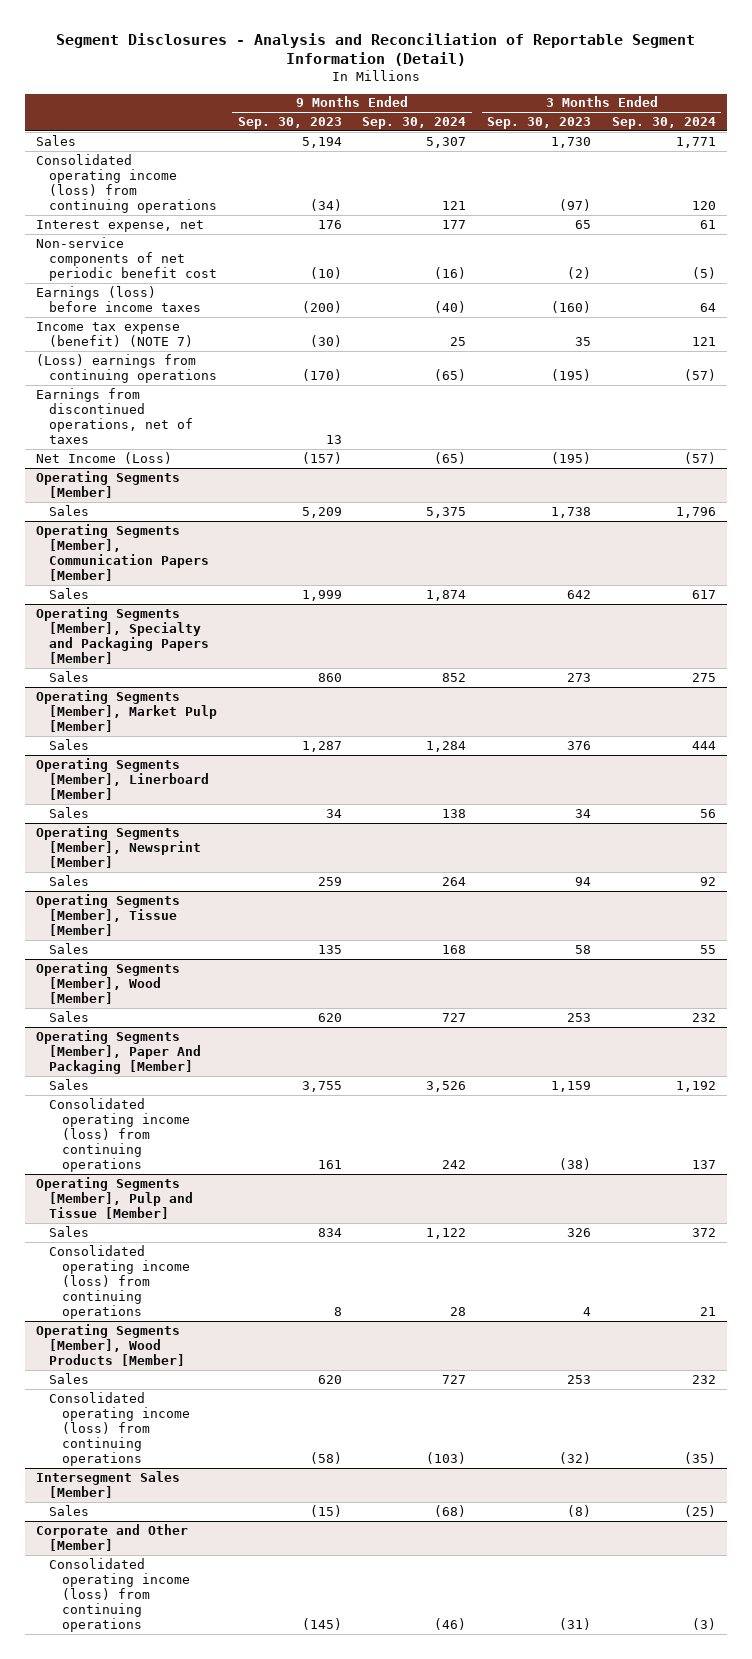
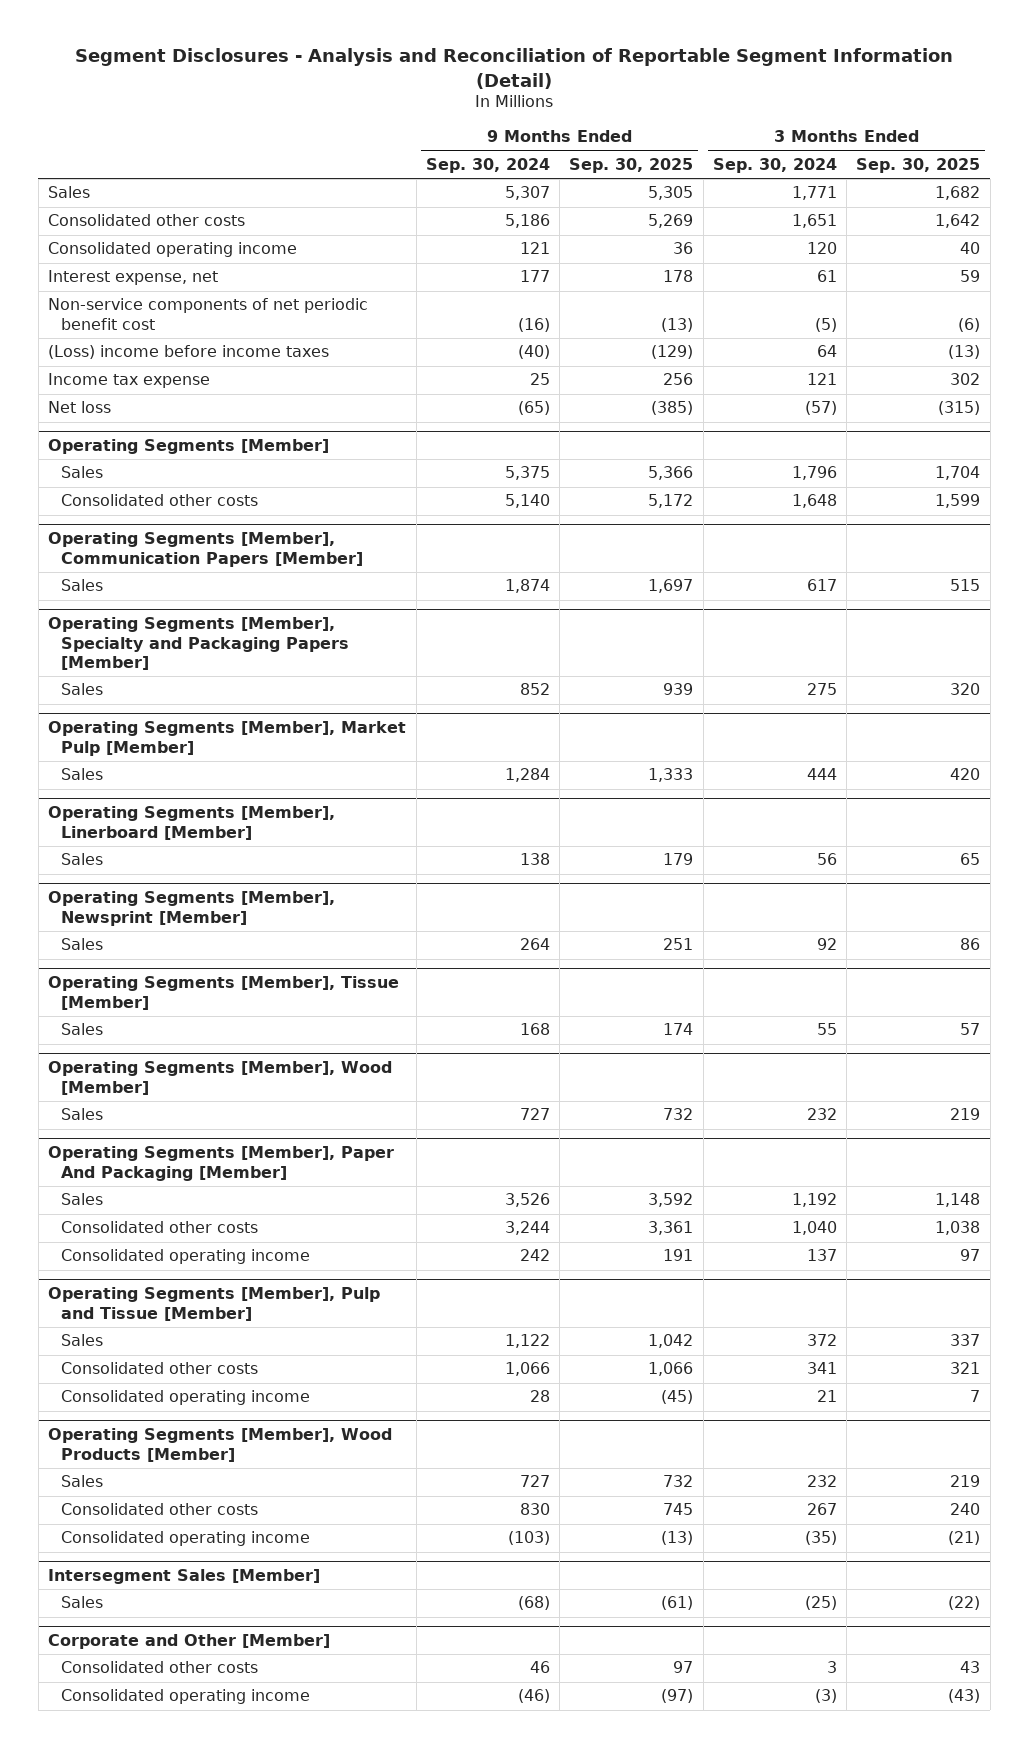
- | 9 Months Ended Sep. 30, 2023 | 9 Months Ended Sep. 30, 2024 | 3 Months Ended Sep. 30, 2023 | 3 Months Ended Sep. 30, 2024
+ | 9 Months Ended Sep. 30, 2024 | 9 Months Ended Sep. 30, 2025 | 3 Months Ended Sep. 30, 2024 | 3 Months Ended Sep. 30, 2025
- Consolidated operating income (loss) from continuing operations | (34) | 121 | (97) | 120
+ Consolidated other costs | 5,186 | 5,269 | 1,651 | 1,642
+ Consolidated operating income | 121 | 36 | 120 | 40
- Earnings (loss) before income taxes | (200) | (40) | (160) | 64
- Income tax expense (benefit) (NOTE 7) | (30) | 25 | 35 | 121
- (Loss) earnings from continuing operations | (170) | (65) | (195) | (57)
- Earnings from discontinued operations, net of taxes | 13 | | |
- Net Income (Loss) | (157) | (65) | (195) | (57)
+ (Loss) income before income taxes | (40) | (129) | 64 | (13)
+ Income tax expense | 25 | 256 | 121 | 302
+ Net loss | (65) | (385) | (57) | (315)
@ Operating Segments [Member]
+ Consolidated other costs | 5,140 | 5,172 | 1,648 | 1,599
@ Operating Segments [Member], Paper And Packaging [Member]
- Consolidated operating income (loss) from continuing operations | 161 | 242 | (38) | 137
+ Consolidated other costs | 3,244 | 3,361 | 1,040 | 1,038
+ Consolidated operating income | 242 | 191 | 137 | 97
@ Operating Segments [Member], Pulp and Tissue [Member]
- Consolidated operating income (loss) from continuing operations | 8 | 28 | 4 | 21
+ Consolidated other costs | 1,066 | 1,066 | 341 | 321
+ Consolidated operating income | 28 | (45) | 21 | 7
@ Operating Segments [Member], Wood Products [Member]
- Consolidated operating income (loss) from continuing operations | (58) | (103) | (32) | (35)
+ Consolidated other costs | 830 | 745 | 267 | 240
+ Consolidated operating income | (103) | (13) | (35) | (21)
@ Corporate and Other [Member]
- Consolidated operating income (loss) from continuing operations | (145) | (46) | (31) | (3)
+ Consolidated other costs | 46 | 97 | 3 | 43
+ Consolidated operating income | (46) | (97) | (3) | (43)

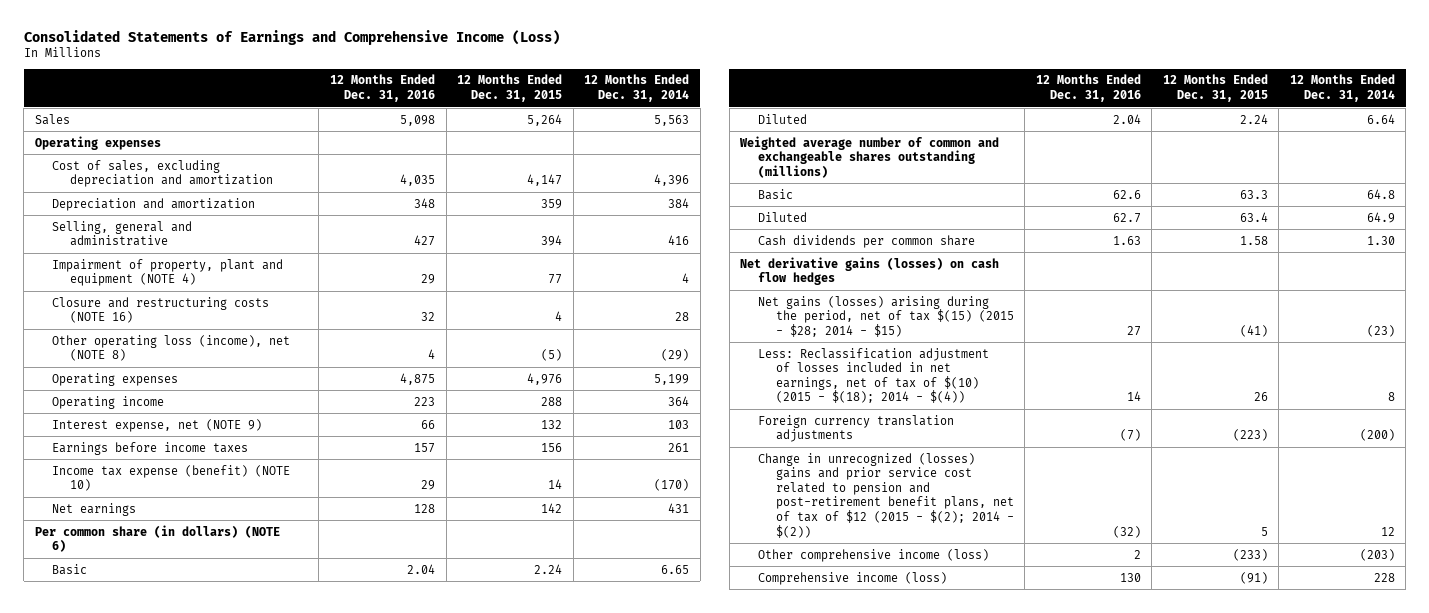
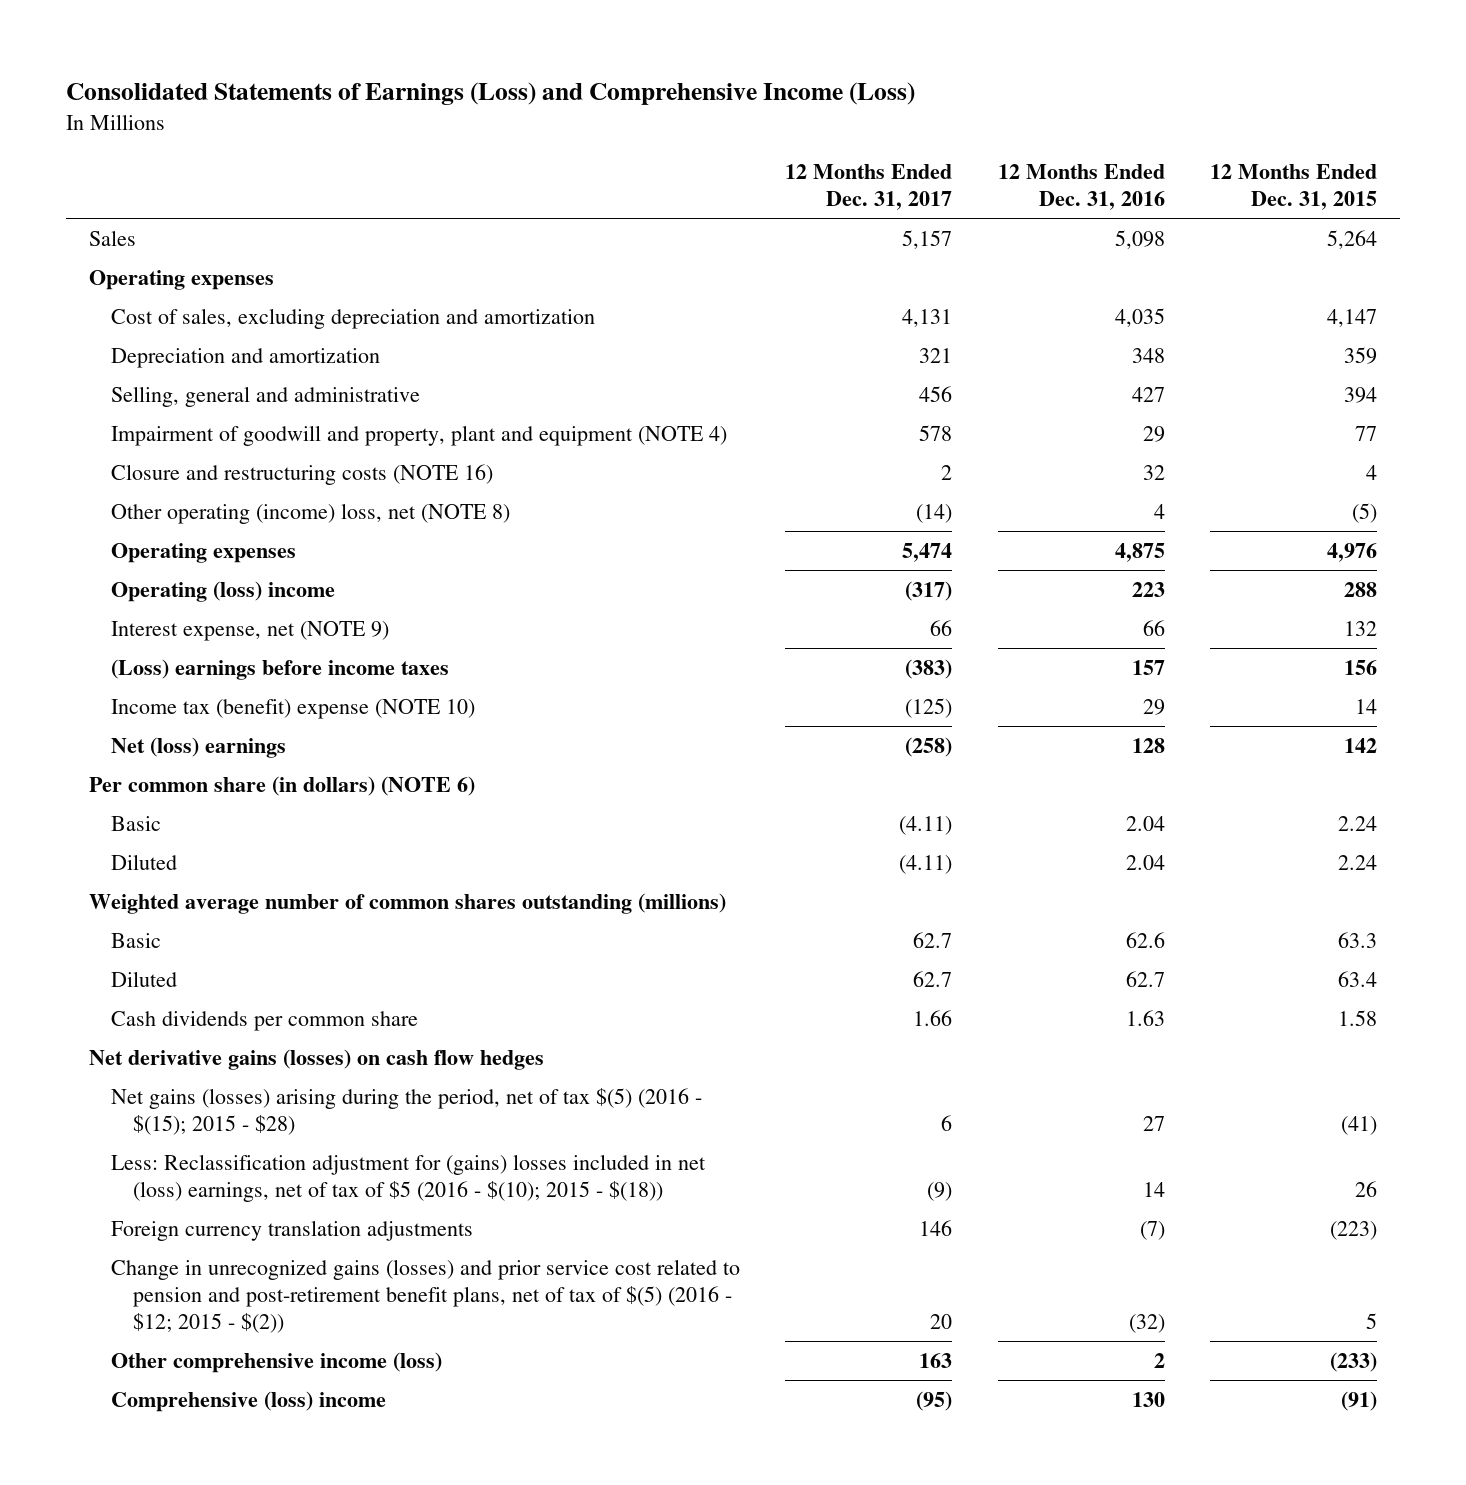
- Consolidated Statements of Earnings and Comprehensive Income (Loss)
+ Consolidated Statements of Earnings (Loss) and Comprehensive Income (Loss)
- | 12 Months Ended Dec. 31, 2016 | 12 Months Ended Dec. 31, 2015 | 12 Months Ended Dec. 31, 2014
+ | 12 Months Ended Dec. 31, 2017 | 12 Months Ended Dec. 31, 2016 | 12 Months Ended Dec. 31, 2015
- Impairment of property, plant and equipment (NOTE 4) | 29 | 77 | 4
+ Impairment of goodwill and property, plant and equipment (NOTE 4) | 578 | 29 | 77
- Other operating loss (income), net (NOTE 8) | 4 | (5) | (29)
+ Other operating (income) loss, net (NOTE 8) | (14) | 4 | (5)
- Operating income | 223 | 288 | 364
+ Operating (loss) income | (317) | 223 | 288
- Earnings before income taxes | 157 | 156 | 261
- Income tax expense (benefit) (NOTE 10) | 29 | 14 | (170)
- Net earnings | 128 | 142 | 431
+ (Loss) earnings before income taxes | (383) | 157 | 156
+ Income tax (benefit) expense (NOTE 10) | (125) | 29 | 14
+ Net (loss) earnings | (258) | 128 | 142
- Weighted average number of common and exchangeable shares outstanding (millions)
+ Weighted average number of common shares outstanding (millions)
- Net gains (losses) arising during the period, net of tax $(15) (2015 - $28; 2014 - $15) | 27 | (41) | (23)
- Less: Reclassification adjustment of losses included in net earnings, net of tax of $(10) (2015 - $(18); 2014 - $(4)) | 14 | 26 | 8
+ Net gains (losses) arising during the period, net of tax $(5) (2016 - $(15); 2015 - $28) | 6 | 27 | (41)
+ Less: Reclassification adjustment for (gains) losses included in net (loss) earnings, net of tax of $5 (2016 - $(10); 2015 - $(18)) | (9) | 14 | 26
- Change in unrecognized (losses) gains and prior service cost related to pension and post-retirement benefit plans, net of tax of $12 (2015 - $(2); 2014 - $(2)) | (32) | 5 | 12
+ Change in unrecognized gains (losses) and prior service cost related to pension and post-retirement benefit plans, net of tax of $(5) (2016 - $12; 2015 - $(2)) | 20 | (32) | 5
- Comprehensive income (loss) | 130 | (91) | 228
+ Comprehensive (loss) income | (95) | 130 | (91)

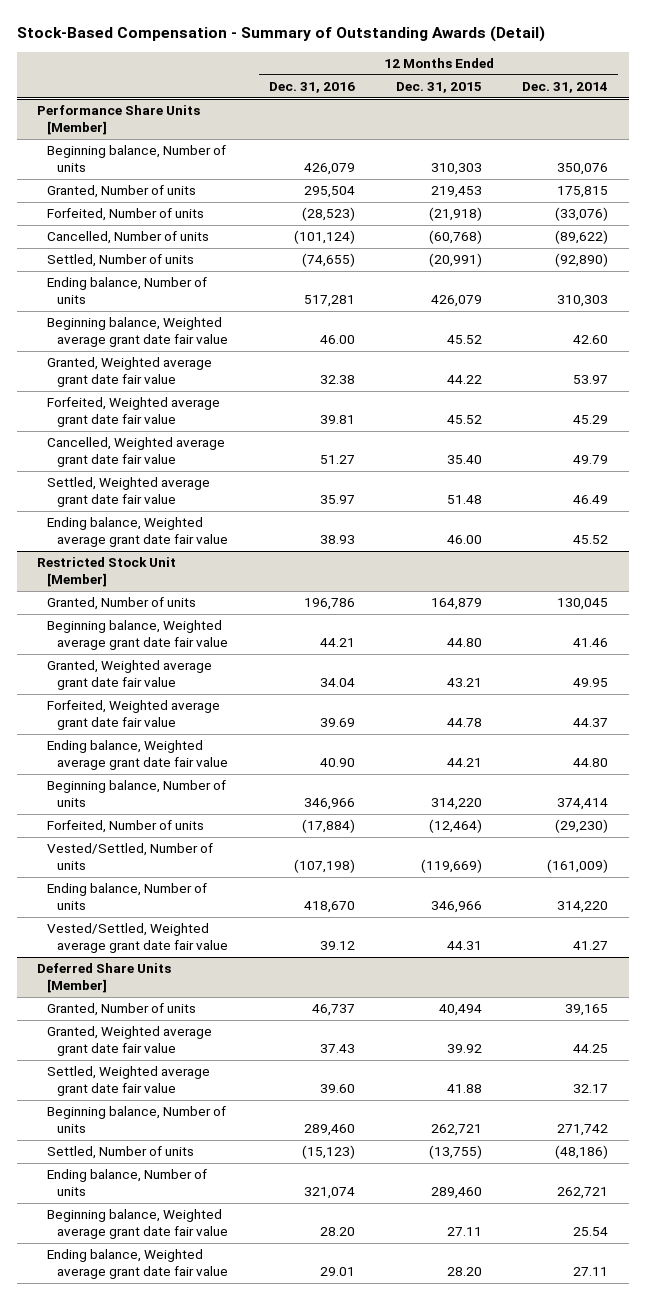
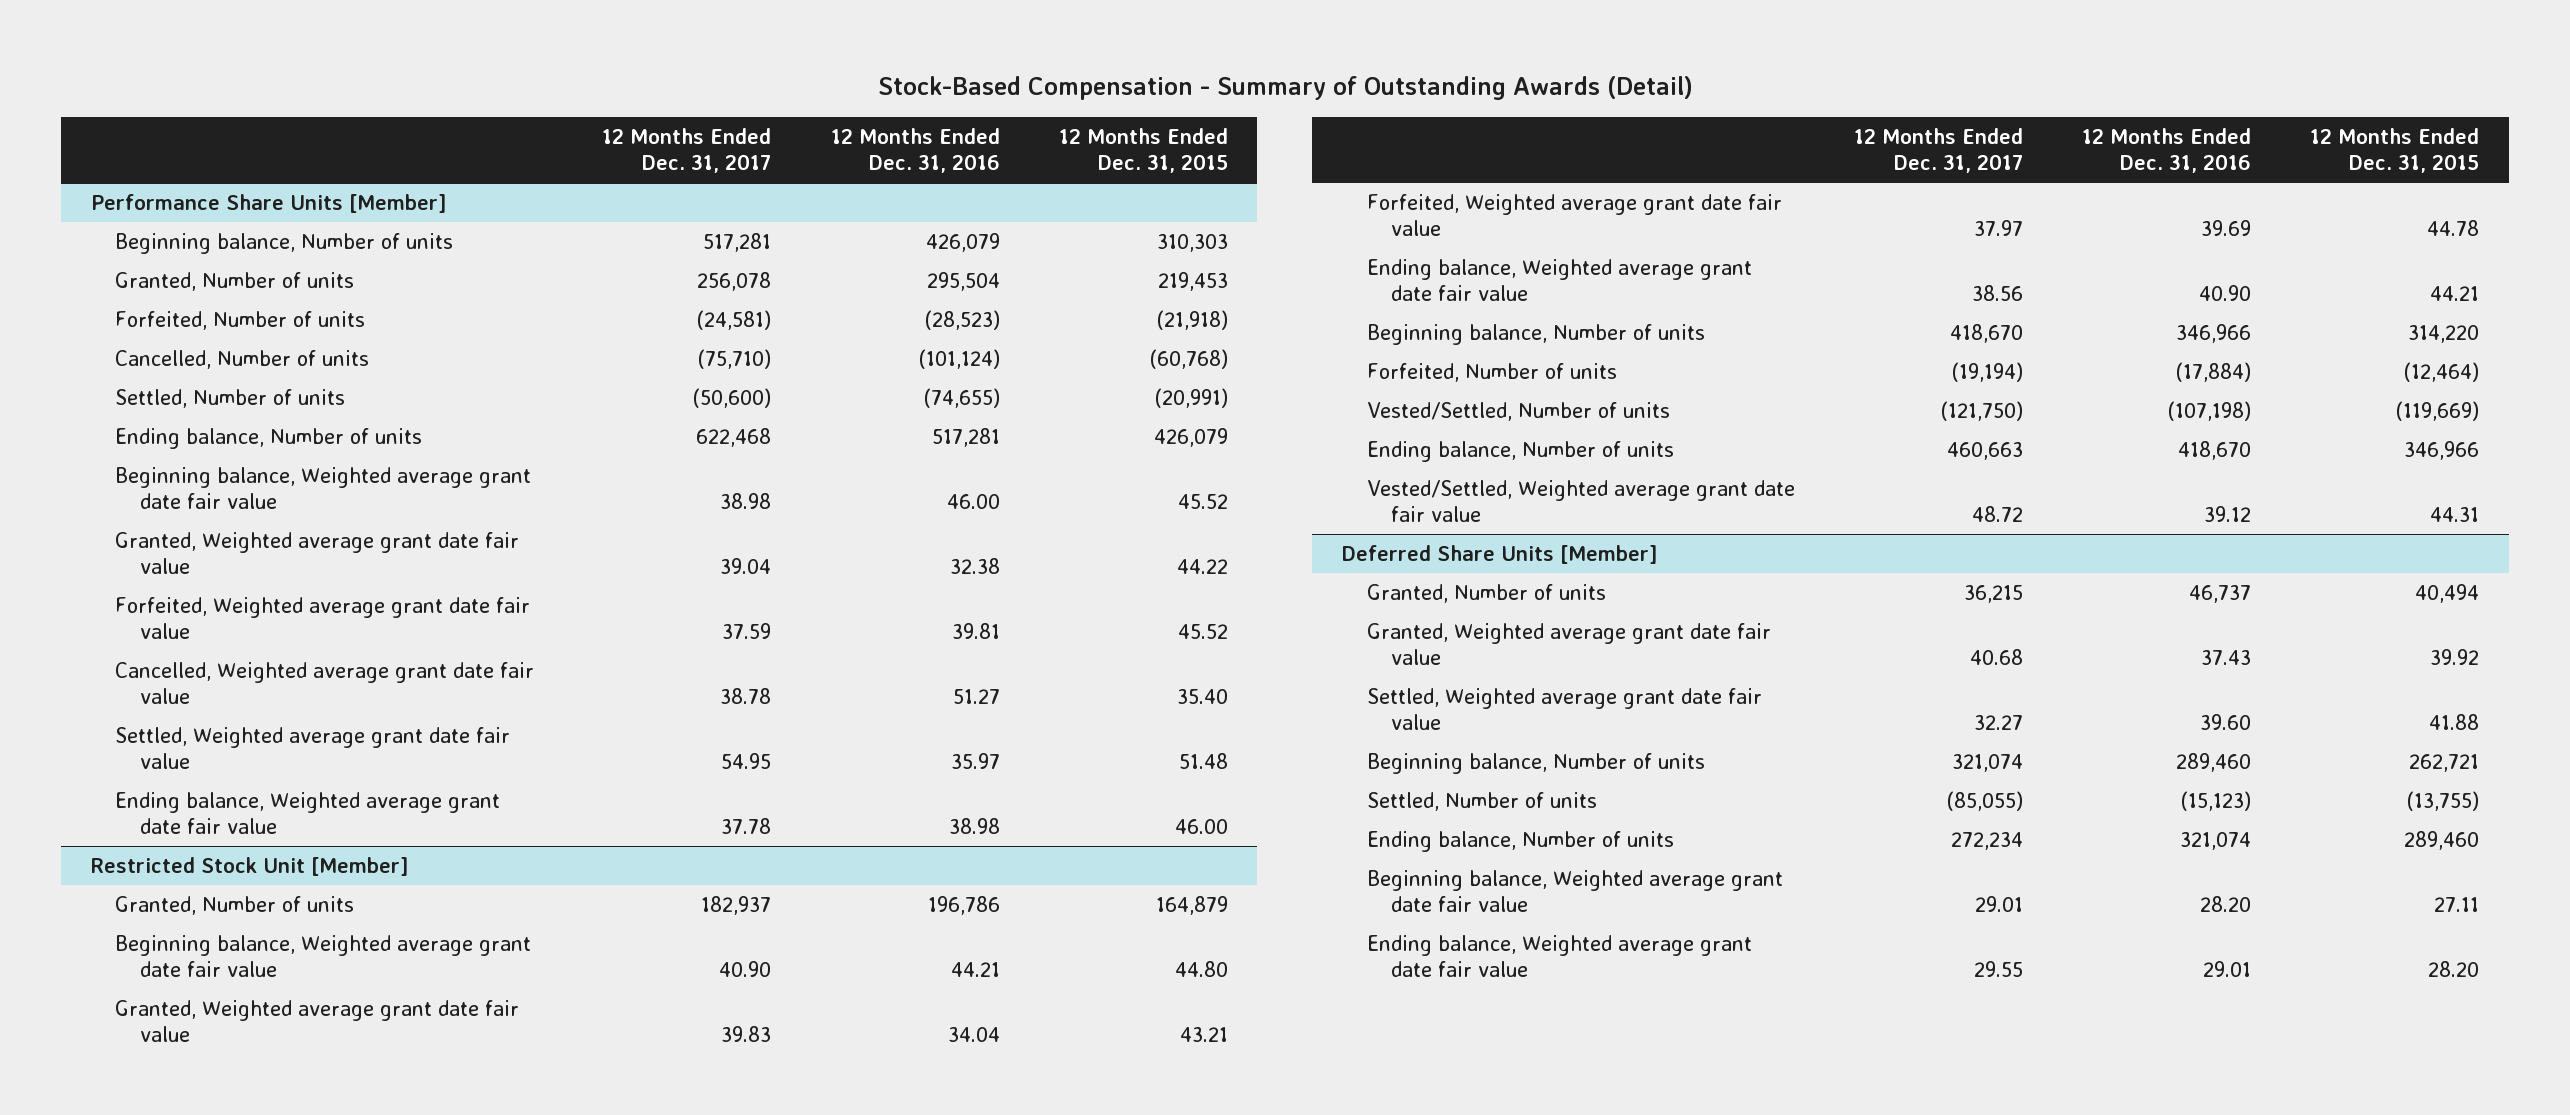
- | 12 Months Ended Dec. 31, 2016 | 12 Months Ended Dec. 31, 2015 | 12 Months Ended Dec. 31, 2014
+ | 12 Months Ended Dec. 31, 2017 | 12 Months Ended Dec. 31, 2016 | 12 Months Ended Dec. 31, 2015
@ Performance Share Units [Member]
- Ending balance, Weighted average grant date fair value | 38.93 | 46.00 | 45.52
+ Ending balance, Weighted average grant date fair value | 37.78 | 38.98 | 46.00

